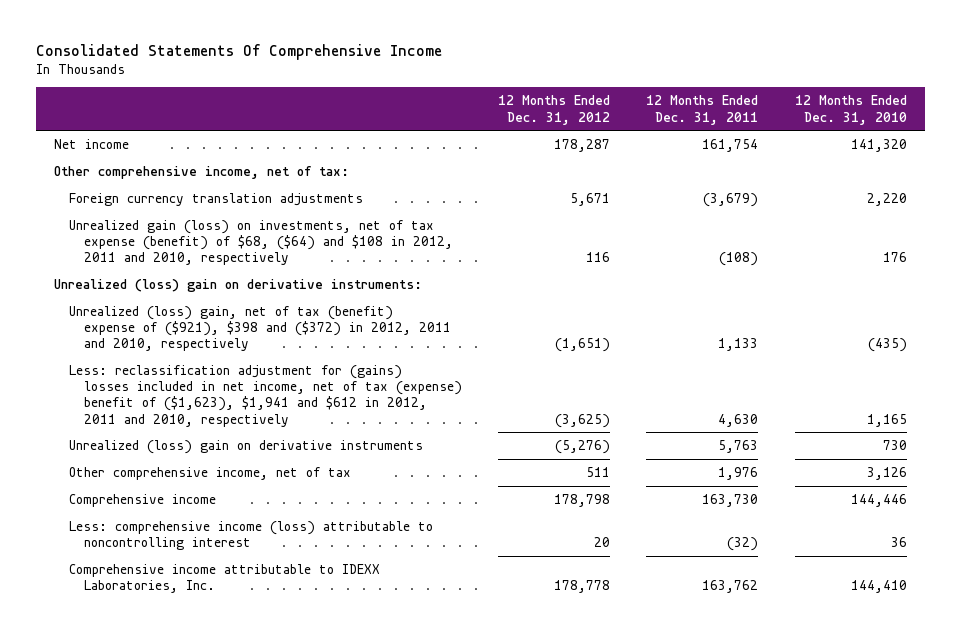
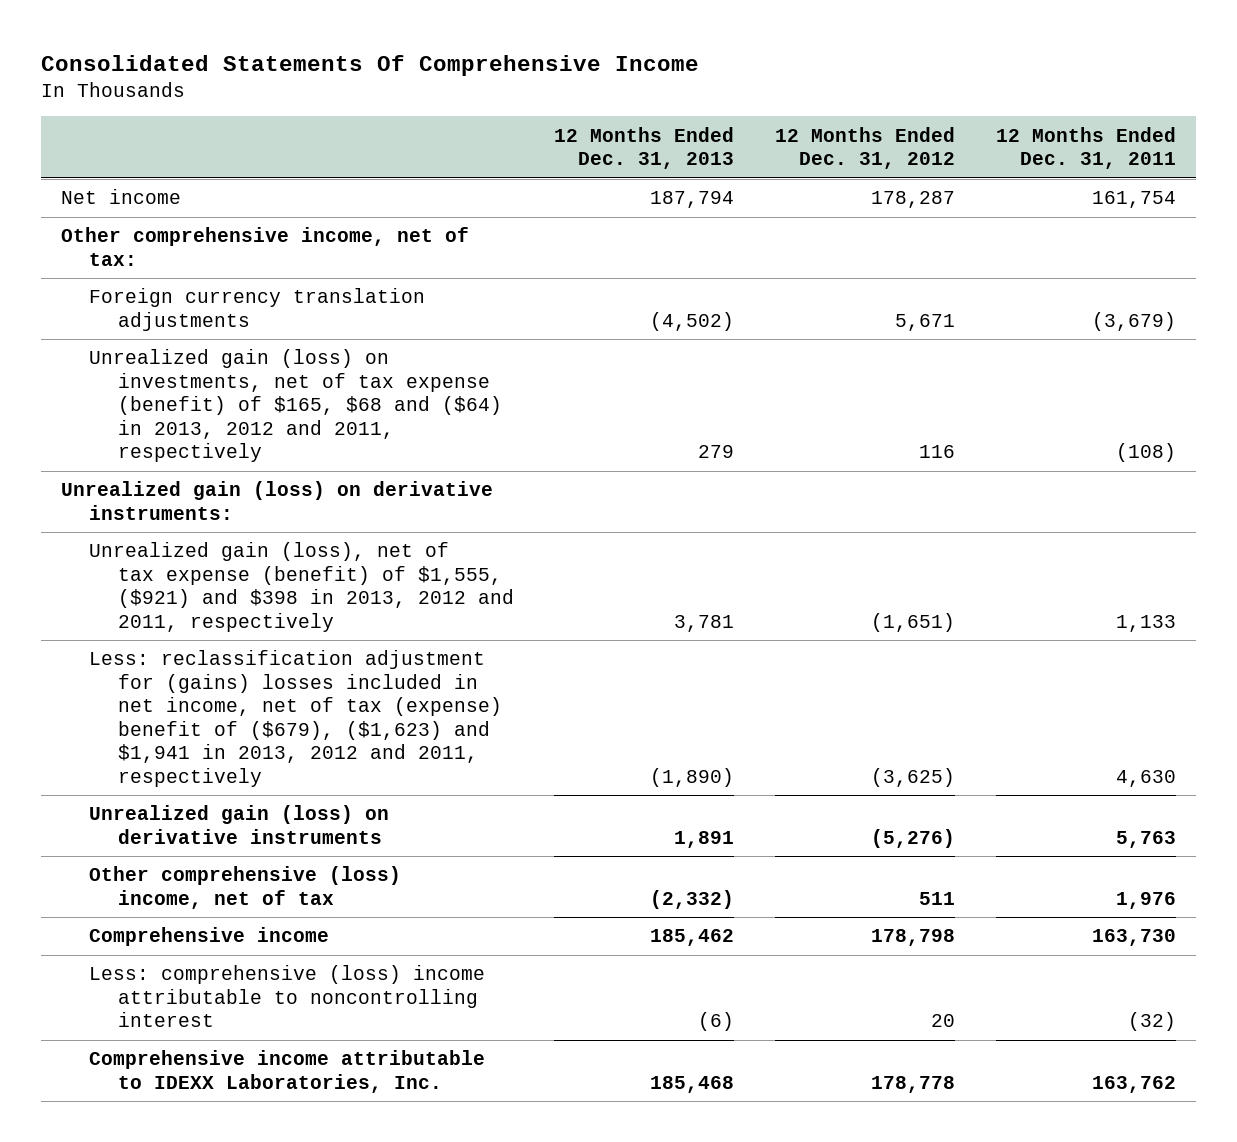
- | 12 Months Ended Dec. 31, 2012 | 12 Months Ended Dec. 31, 2011 | 12 Months Ended Dec. 31, 2010
+ | 12 Months Ended Dec. 31, 2013 | 12 Months Ended Dec. 31, 2012 | 12 Months Ended Dec. 31, 2011
- Unrealized gain (loss) on investments, net of tax expense (benefit) of $68, ($64) and $108 in 2012, 2011 and 2010, respectively | 116 | (108) | 176
- Unrealized (loss) gain on derivative instruments:
- Unrealized (loss) gain, net of tax (benefit) expense of ($921), $398 and ($372) in 2012, 2011 and 2010, respectively | (1,651) | 1,133 | (435)
- Less: reclassification adjustment for (gains) losses included in net income, net of tax (expense) benefit of ($1,623), $1,941 and $612 in 2012, 2011 and 2010, respectively | (3,625) | 4,630 | 1,165
- Unrealized (loss) gain on derivative instruments | (5,276) | 5,763 | 730
- Other comprehensive income, net of tax | 511 | 1,976 | 3,126
+ Unrealized gain (loss) on investments, net of tax expense (benefit) of $165, $68 and ($64) in 2013, 2012 and 2011, respectively | 279 | 116 | (108)
+ Unrealized gain (loss) on derivative instruments:
+ Unrealized gain (loss), net of tax expense (benefit) of $1,555, ($921) and $398 in 2013, 2012 and 2011, respectively | 3,781 | (1,651) | 1,133
+ Less: reclassification adjustment for (gains) losses included in net income, net of tax (expense) benefit of ($679), ($1,623) and $1,941 in 2013, 2012 and 2011, respectively | (1,890) | (3,625) | 4,630
+ Unrealized gain (loss) on derivative instruments | 1,891 | (5,276) | 5,763
+ Other comprehensive (loss) income, net of tax | (2,332) | 511 | 1,976
- Less: comprehensive income (loss) attributable to noncontrolling interest | 20 | (32) | 36
+ Less: comprehensive (loss) income attributable to noncontrolling interest | (6) | 20 | (32)

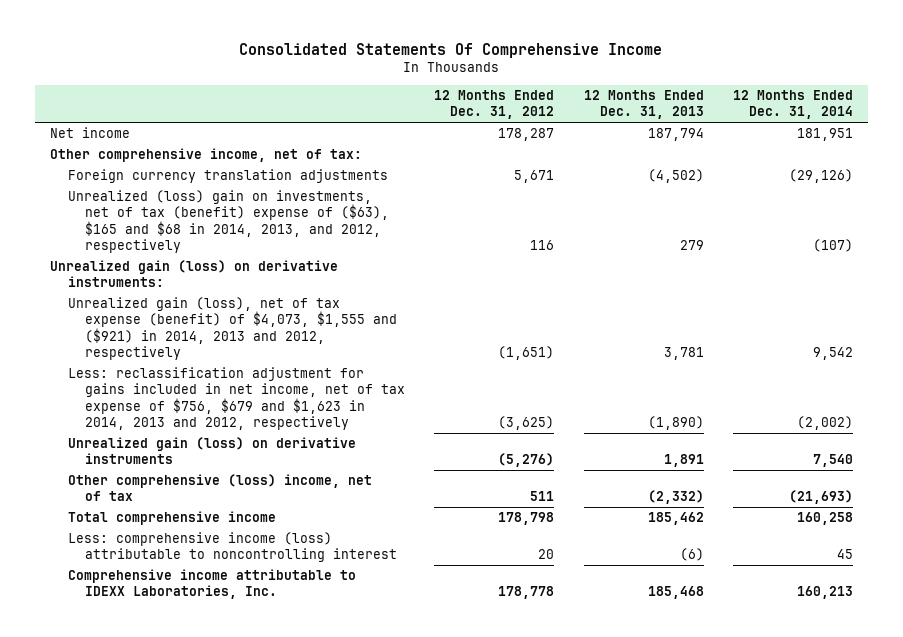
- | 12 Months Ended Dec. 31, 2013 | 12 Months Ended Dec. 31, 2012 | 12 Months Ended Dec. 31, 2011
+ | 12 Months Ended Dec. 31, 2012 | 12 Months Ended Dec. 31, 2013 | 12 Months Ended Dec. 31, 2014
- Unrealized gain (loss) on investments, net of tax expense (benefit) of $165, $68 and ($64) in 2013, 2012 and 2011, respectively | 279 | 116 | (108)
+ Unrealized (loss) gain on investments, net of tax (benefit) expense of ($63), $165 and $68 in 2014, 2013, and 2012, respectively | 116 | 279 | (107)
- Unrealized gain (loss), net of tax expense (benefit) of $1,555, ($921) and $398 in 2013, 2012 and 2011, respectively | 3,781 | (1,651) | 1,133
- Less: reclassification adjustment for (gains) losses included in net income, net of tax (expense) benefit of ($679), ($1,623) and $1,941 in 2013, 2012 and 2011, respectively | (1,890) | (3,625) | 4,630
+ Unrealized gain (loss), net of tax expense (benefit) of $4,073, $1,555 and ($921) in 2014, 2013 and 2012, respectively | (1,651) | 3,781 | 9,542
+ Less: reclassification adjustment for gains included in net income, net of tax expense of $756, $679 and $1,623 in 2014, 2013 and 2012, respectively | (3,625) | (1,890) | (2,002)
- Comprehensive income | 185,462 | 178,798 | 163,730
- Less: comprehensive (loss) income attributable to noncontrolling interest | (6) | 20 | (32)
+ Total comprehensive income | 178,798 | 185,462 | 160,258
+ Less: comprehensive income (loss) attributable to noncontrolling interest | 20 | (6) | 45

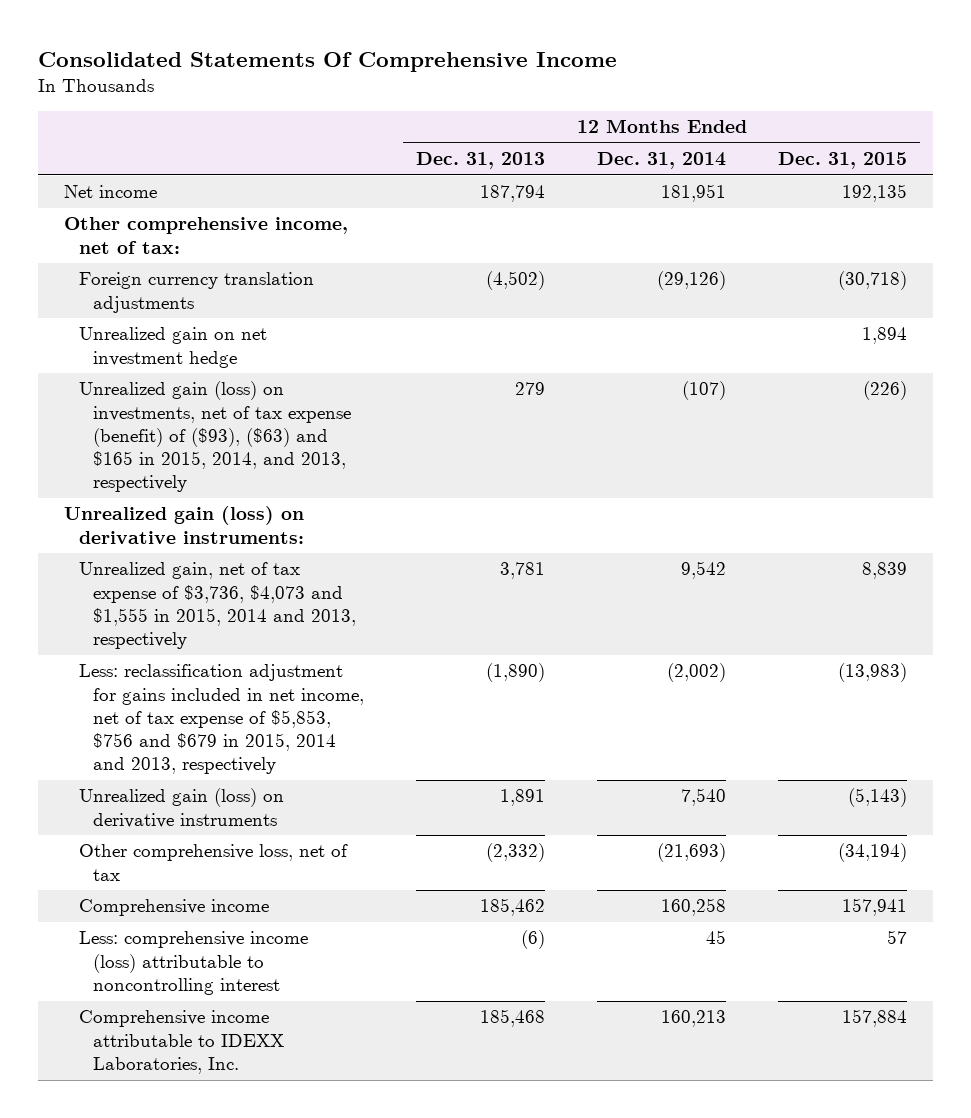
- | 12 Months Ended Dec. 31, 2012 | 12 Months Ended Dec. 31, 2013 | 12 Months Ended Dec. 31, 2014
+ | 12 Months Ended Dec. 31, 2013 | 12 Months Ended Dec. 31, 2014 | 12 Months Ended Dec. 31, 2015
- Unrealized (loss) gain on investments, net of tax (benefit) expense of ($63), $165 and $68 in 2014, 2013, and 2012, respectively | 116 | 279 | (107)
+ Unrealized gain on net investment hedge | | | 1,894
+ Unrealized gain (loss) on investments, net of tax expense (benefit) of ($93), ($63) and $165 in 2015, 2014, and 2013, respectively | 279 | (107) | (226)
- Unrealized gain (loss), net of tax expense (benefit) of $4,073, $1,555 and ($921) in 2014, 2013 and 2012, respectively | (1,651) | 3,781 | 9,542
- Less: reclassification adjustment for gains included in net income, net of tax expense of $756, $679 and $1,623 in 2014, 2013 and 2012, respectively | (3,625) | (1,890) | (2,002)
+ Unrealized gain, net of tax expense of $3,736, $4,073 and $1,555 in 2015, 2014 and 2013, respectively | 3,781 | 9,542 | 8,839
+ Less: reclassification adjustment for gains included in net income, net of tax expense of $5,853, $756 and $679 in 2015, 2014 and 2013, respectively | (1,890) | (2,002) | (13,983)
- Other comprehensive (loss) income, net of tax | 511 | (2,332) | (21,693)
- Total comprehensive income | 178,798 | 185,462 | 160,258
+ Other comprehensive loss, net of tax | (2,332) | (21,693) | (34,194)
+ Comprehensive income | 185,462 | 160,258 | 157,941

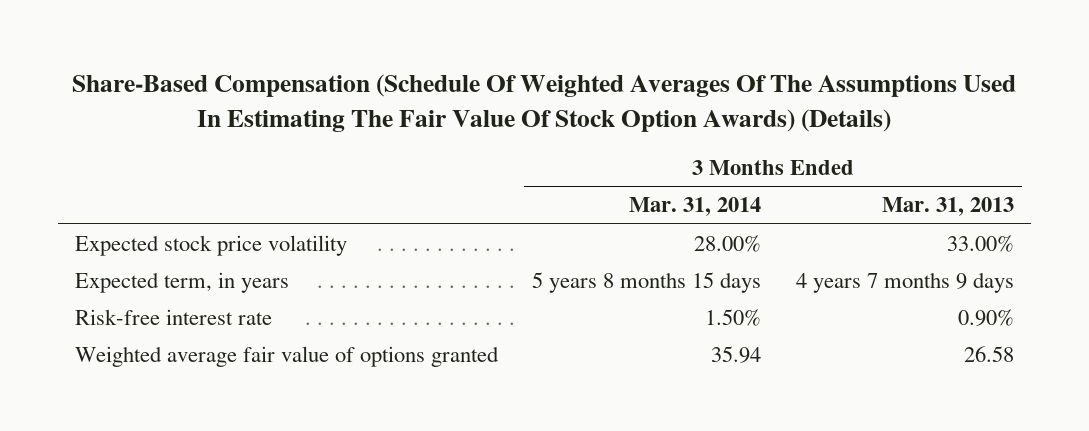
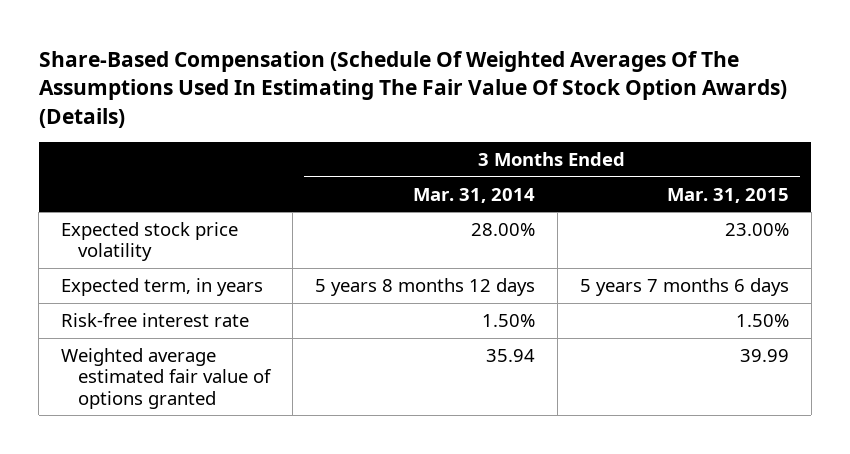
- | 3 Months Ended Mar. 31, 2014 | 3 Months Ended Mar. 31, 2013
+ | 3 Months Ended Mar. 31, 2014 | 3 Months Ended Mar. 31, 2015
- Expected term, in years | 5 years 8 months 15 days | 4 years 7 months 9 days
+ Expected term, in years | 5 years 8 months 12 days | 5 years 7 months 6 days
- Weighted average fair value of options granted | 35.94 | 26.58
+ Weighted average estimated fair value of options granted | 35.94 | 39.99

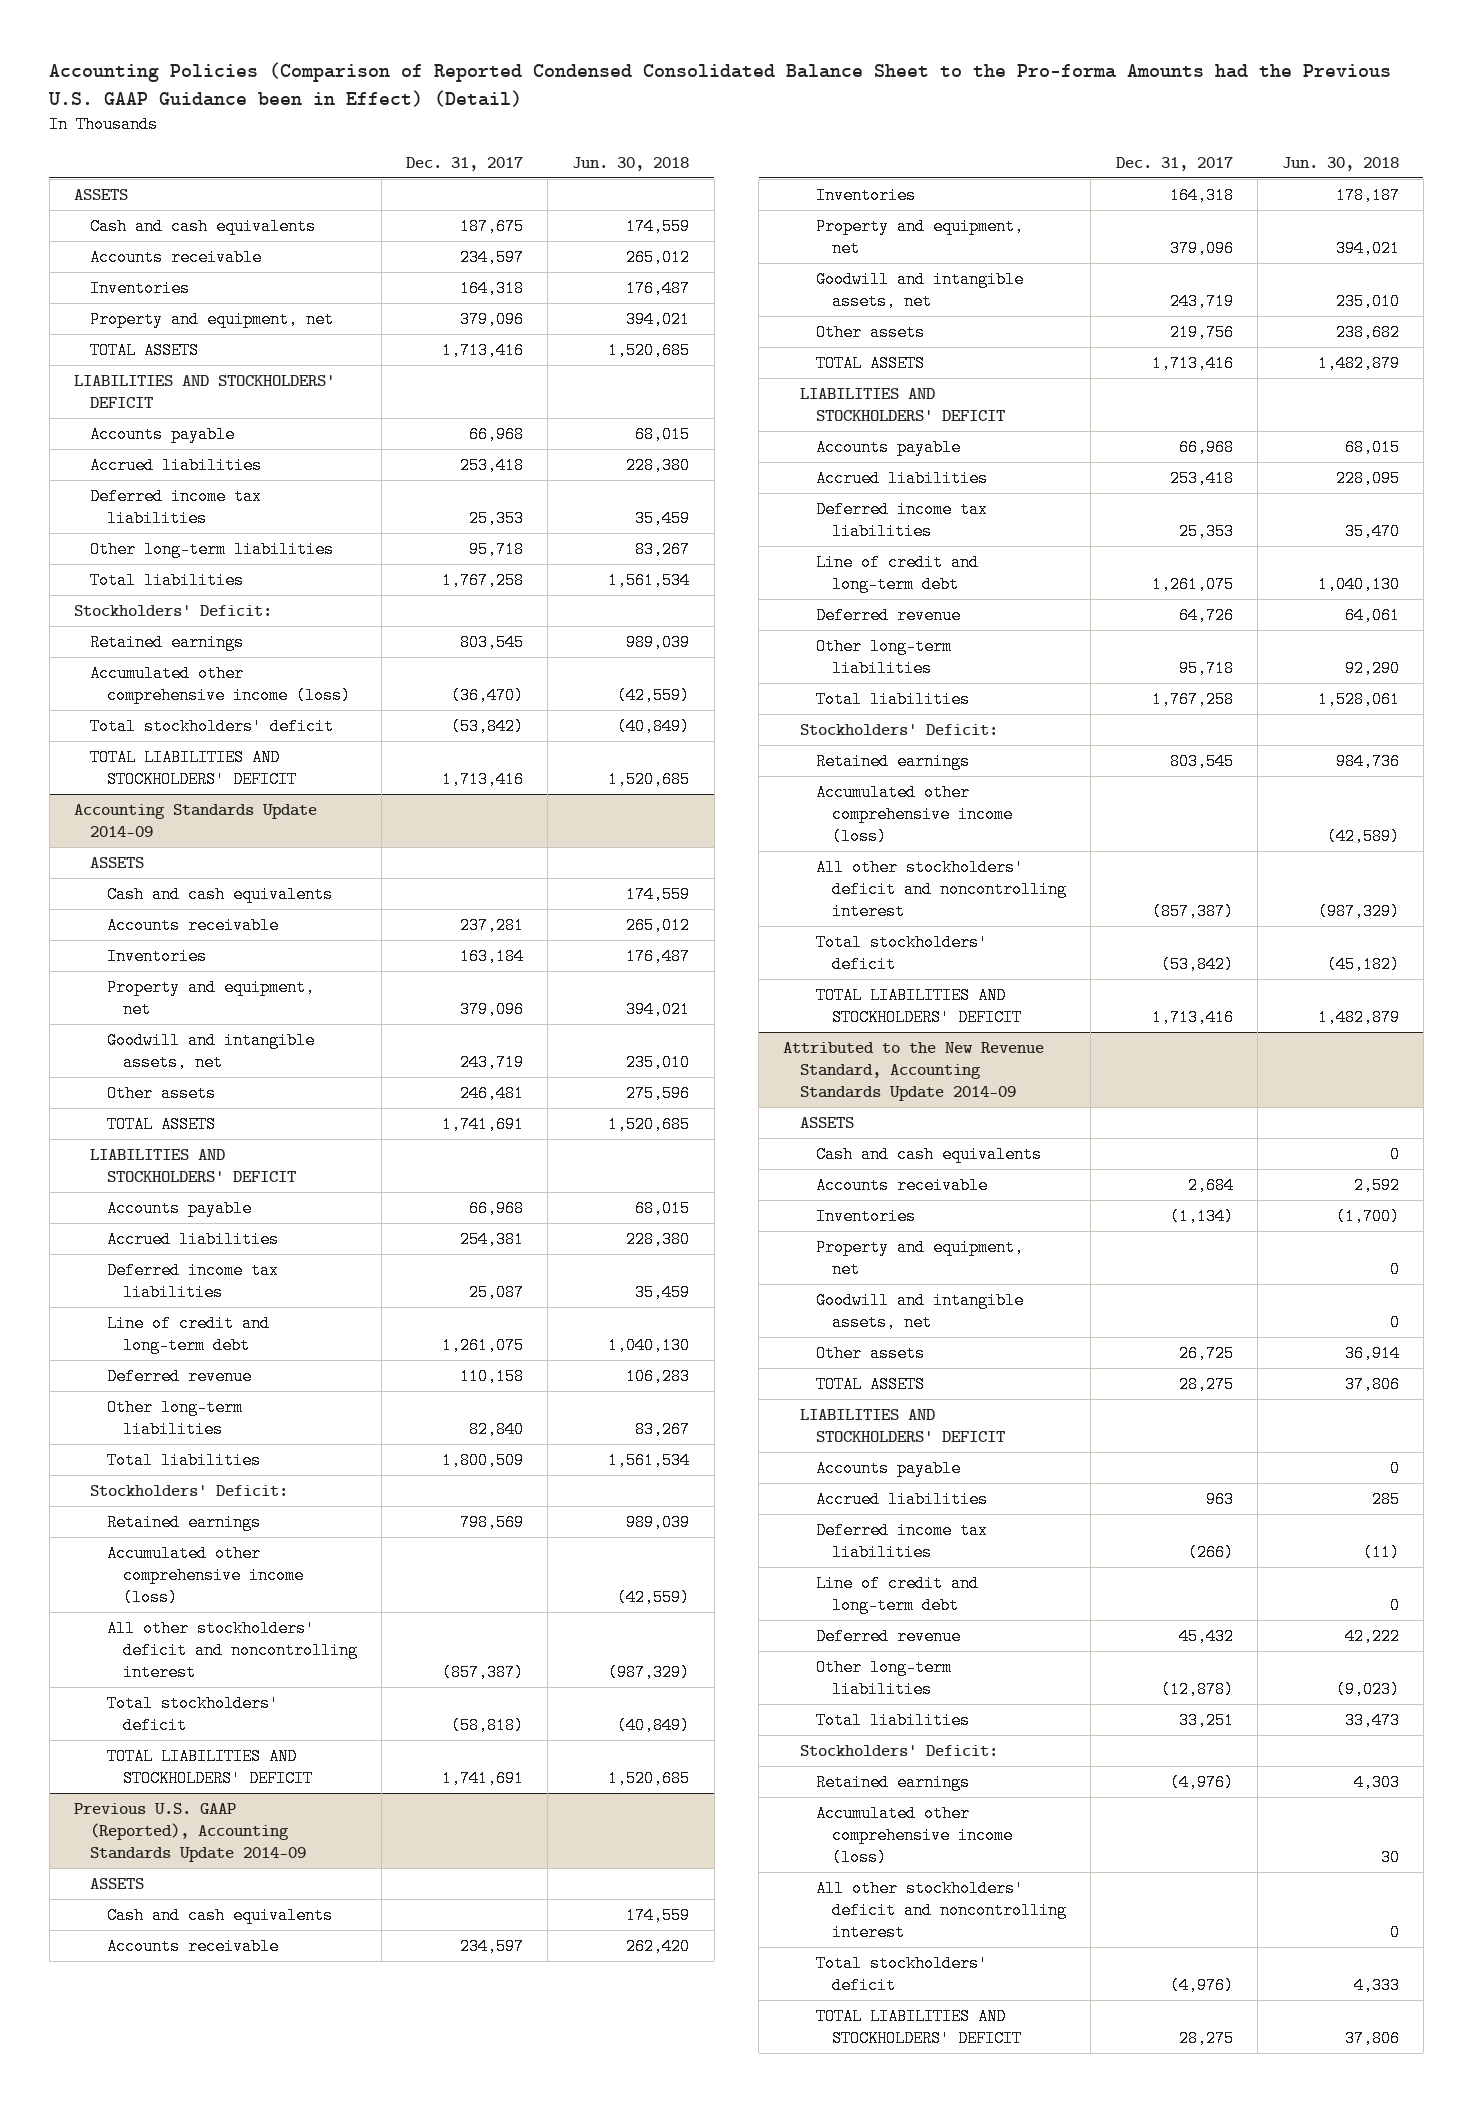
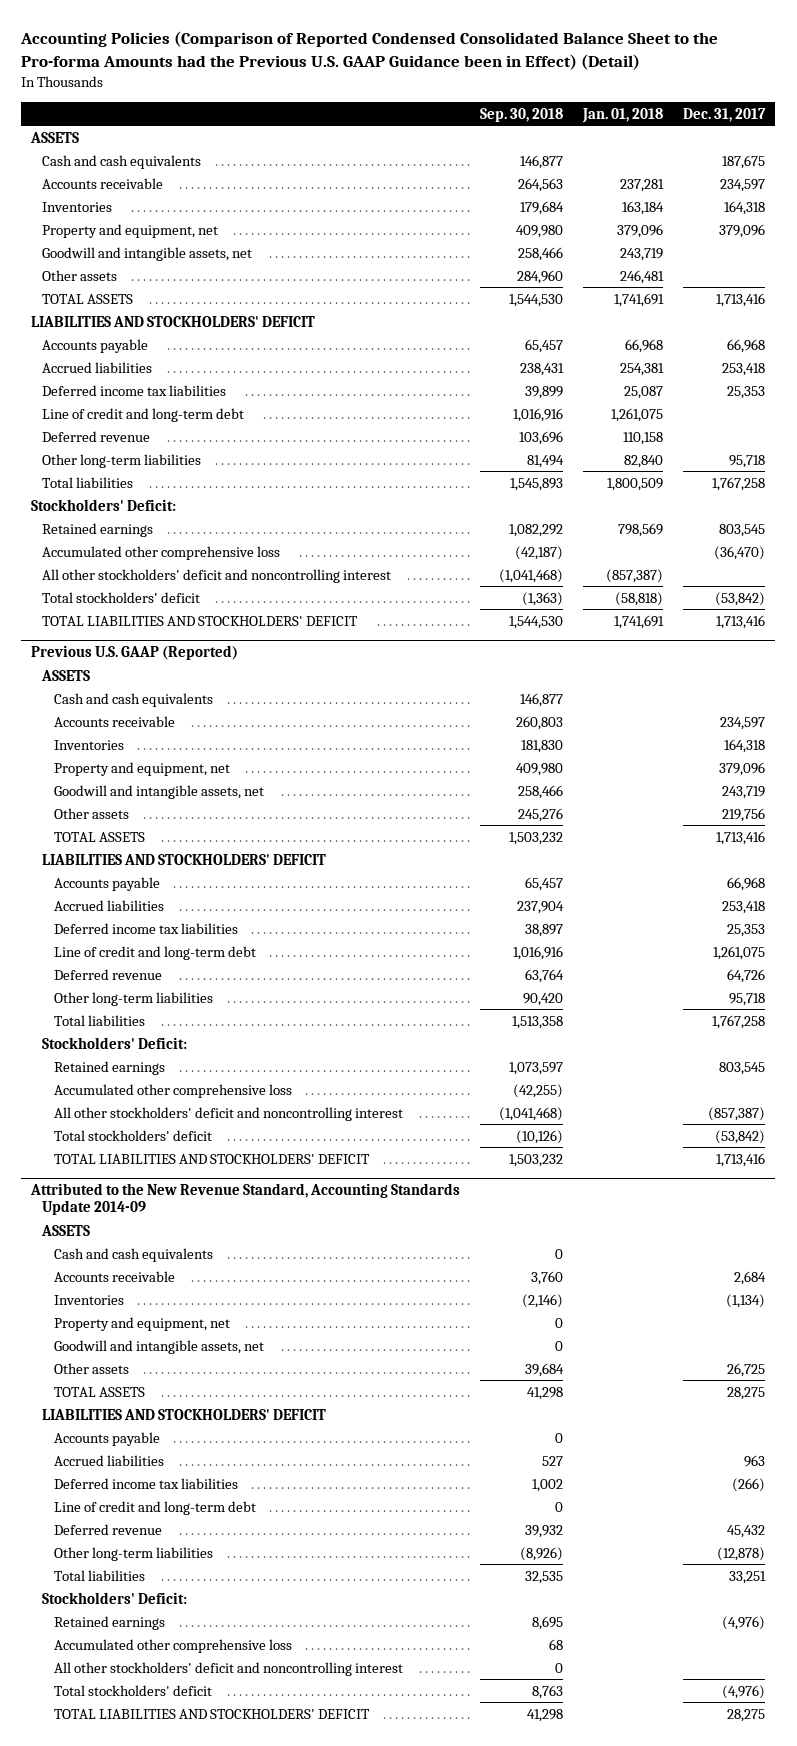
- | Dec. 31, 2017 | Jun. 30, 2018
+ | Sep. 30, 2018 | Jan. 01, 2018 | Dec. 31, 2017
+ Goodwill and intangible assets, net | 258,466 | 243,719 |
+ Other assets | 284,960 | 246,481 |
+ Line of credit and long-term debt | 1,016,916 | 1,261,075 |
+ Deferred revenue | 103,696 | 110,158 |
- Accumulated other comprehensive income (loss) | (36,470) | (42,559)
+ Accumulated other comprehensive loss | (42,187) | | (36,470)
+ All other stockholders' deficit and noncontrolling interest | (1,041,468) | (857,387) |
- Accounting Standards Update 2014-09
- ASSETS
- Cash and cash equivalents | | 174,559
- Accounts receivable | 237,281 | 265,012
- Inventories | 163,184 | 176,487
- Property and equipment, net | 379,096 | 394,021
- Goodwill and intangible assets, net | 243,719 | 235,010
- Other assets | 246,481 | 275,596
- TOTAL ASSETS | 1,741,691 | 1,520,685
- LIABILITIES AND STOCKHOLDERS' DEFICIT
- Accounts payable | 66,968 | 68,015
- Accrued liabilities | 254,381 | 228,380
- Deferred income tax liabilities | 25,087 | 35,459
- Line of credit and long-term debt | 1,261,075 | 1,040,130
- Deferred revenue | 110,158 | 106,283
- Other long-term liabilities | 82,840 | 83,267
- Total liabilities | 1,800,509 | 1,561,534
- Stockholders' Deficit:
- Retained earnings | 798,569 | 989,039
- Accumulated other comprehensive income (loss) | | (42,559)
- All other stockholders' deficit and noncontrolling interest | (857,387) | (987,329)
- Total stockholders' deficit | (58,818) | (40,849)
- TOTAL LIABILITIES AND STOCKHOLDERS' DEFICIT | 1,741,691 | 1,520,685
- Previous U.S. GAAP (Reported), Accounting Standards Update 2014-09
+ Previous U.S. GAAP (Reported)
- Accumulated other comprehensive income (loss) | | (42,589)
+ Accumulated other comprehensive loss | (42,255) | |
@ Attributed to the New Revenue Standard, Accounting Standards Update 2014-09
- Accumulated other comprehensive income (loss) | | 30
+ Accumulated other comprehensive loss | 68 | |

